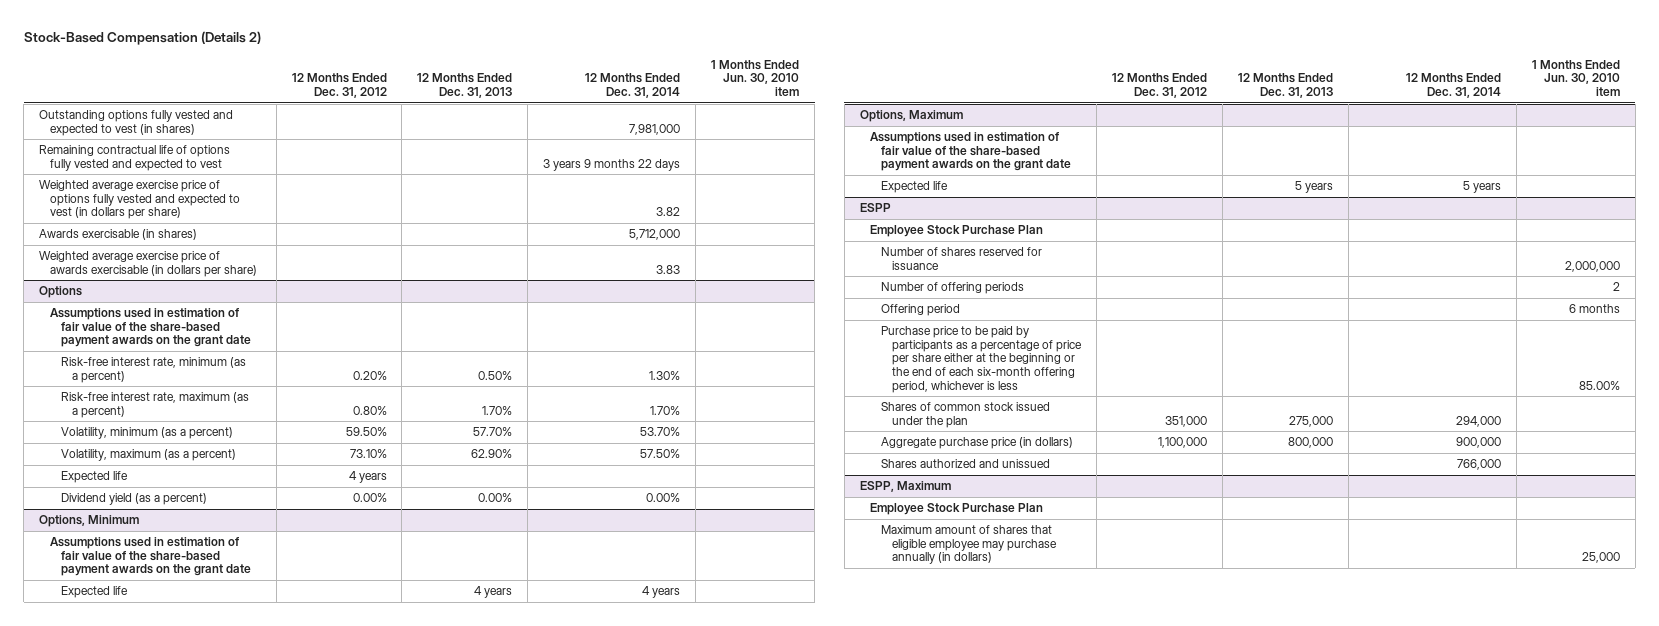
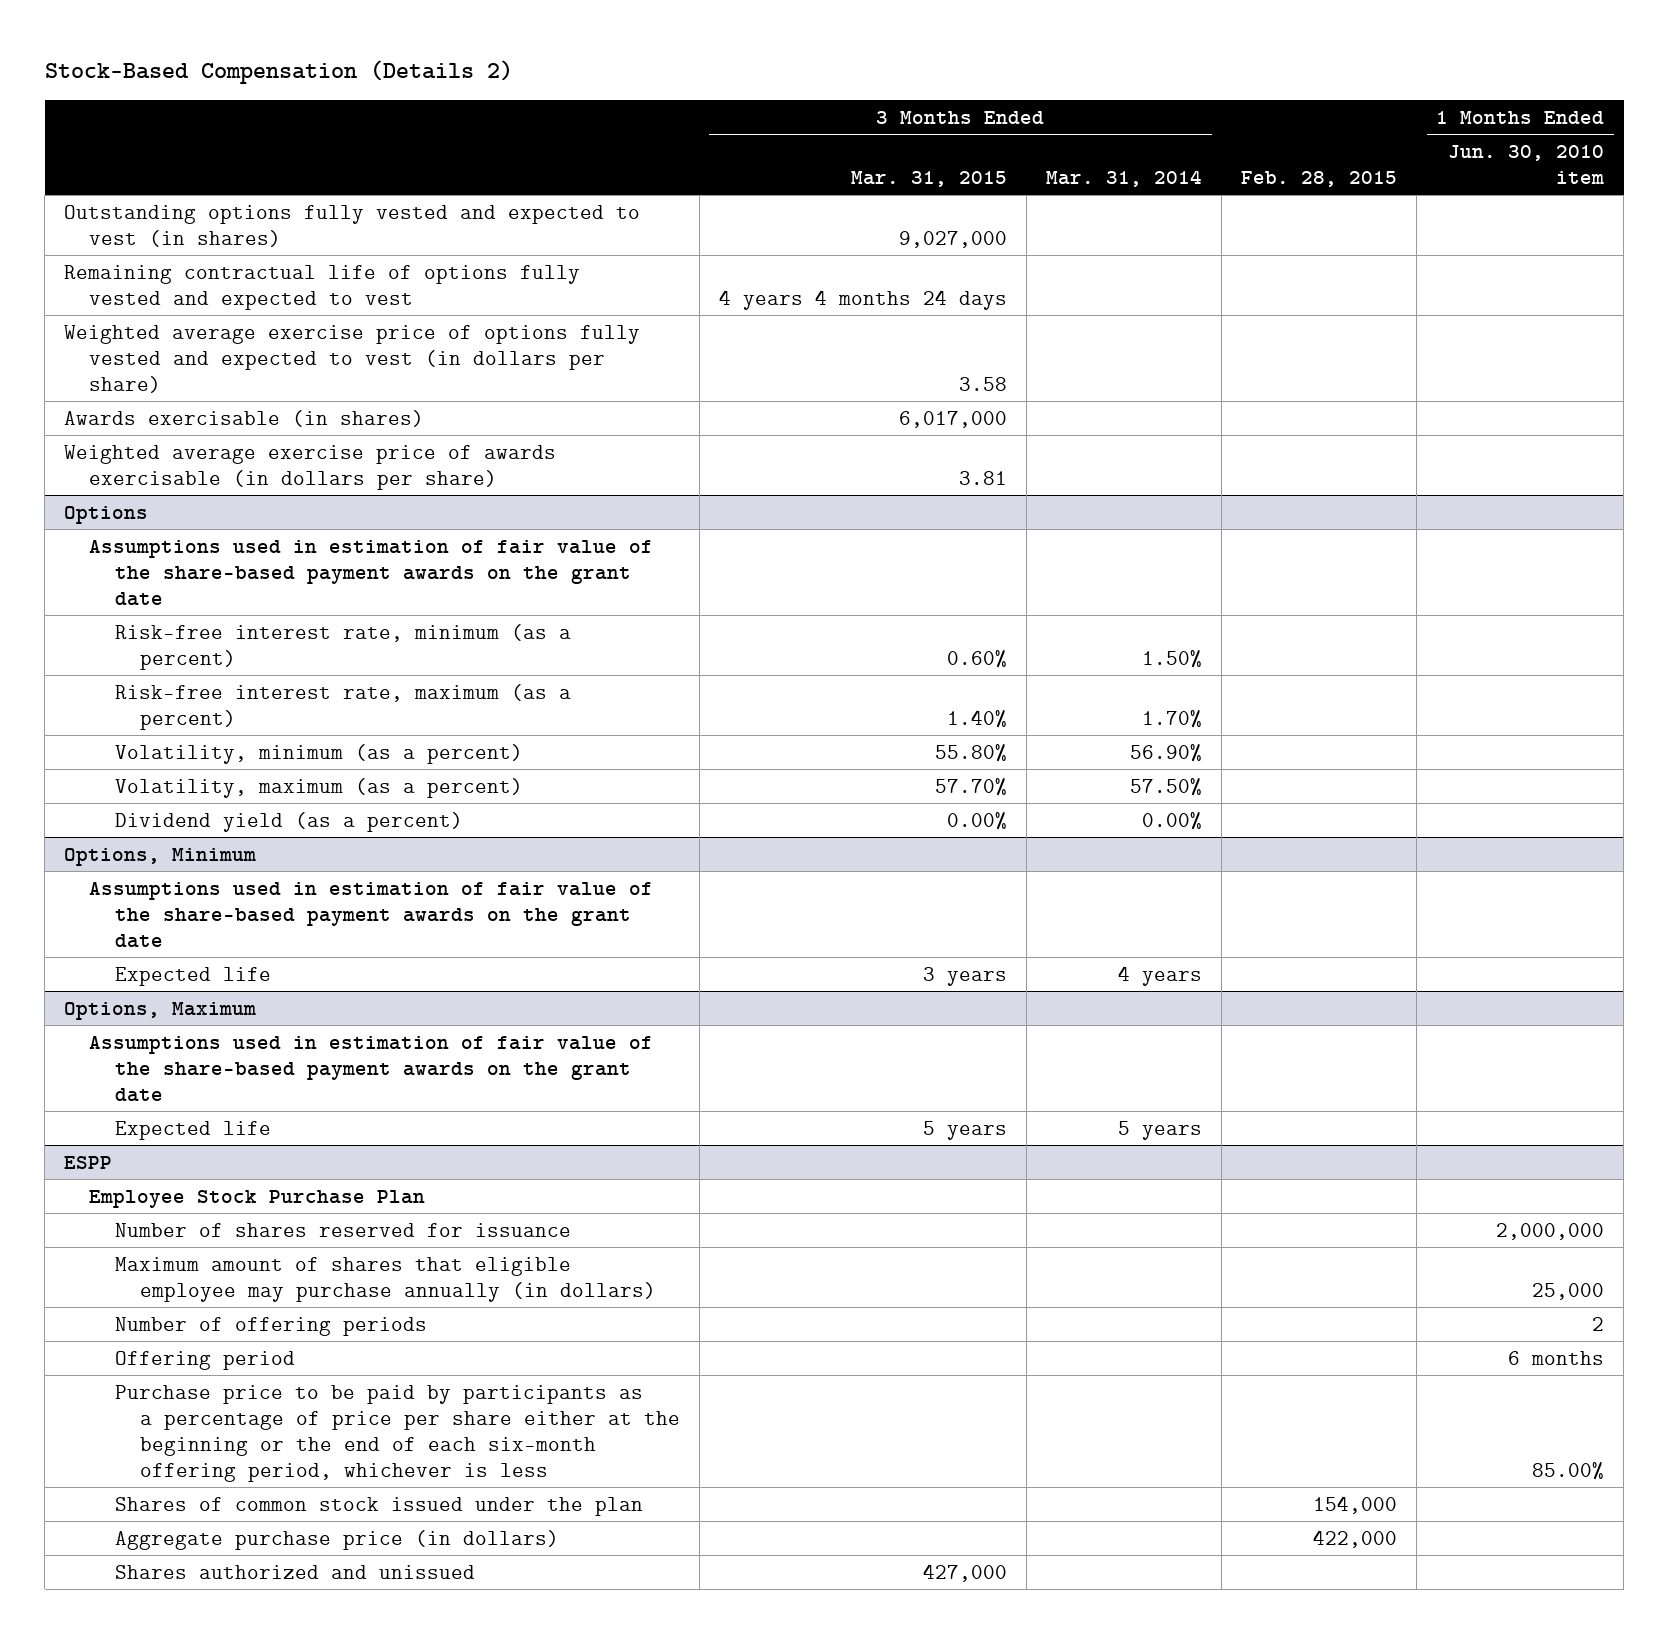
- | 12 Months Ended Dec. 31, 2012 | 12 Months Ended Dec. 31, 2013 | 12 Months Ended Dec. 31, 2014 | 1 Months Ended Jun. 30, 2010 item
+ | 3 Months Ended Mar. 31, 2015 | 3 Months Ended Mar. 31, 2014 | Feb. 28, 2015 | 1 Months Ended Jun. 30, 2010 item
@ Options
- Expected life | 4 years | | |
@ ESPP
+ Maximum amount of shares that eligible employee may purchase annually (in dollars) | | | | 25,000
- ESPP, Maximum
- Employee Stock Purchase Plan
- Maximum amount of shares that eligible employee may purchase annually (in dollars) | | | | 25,000

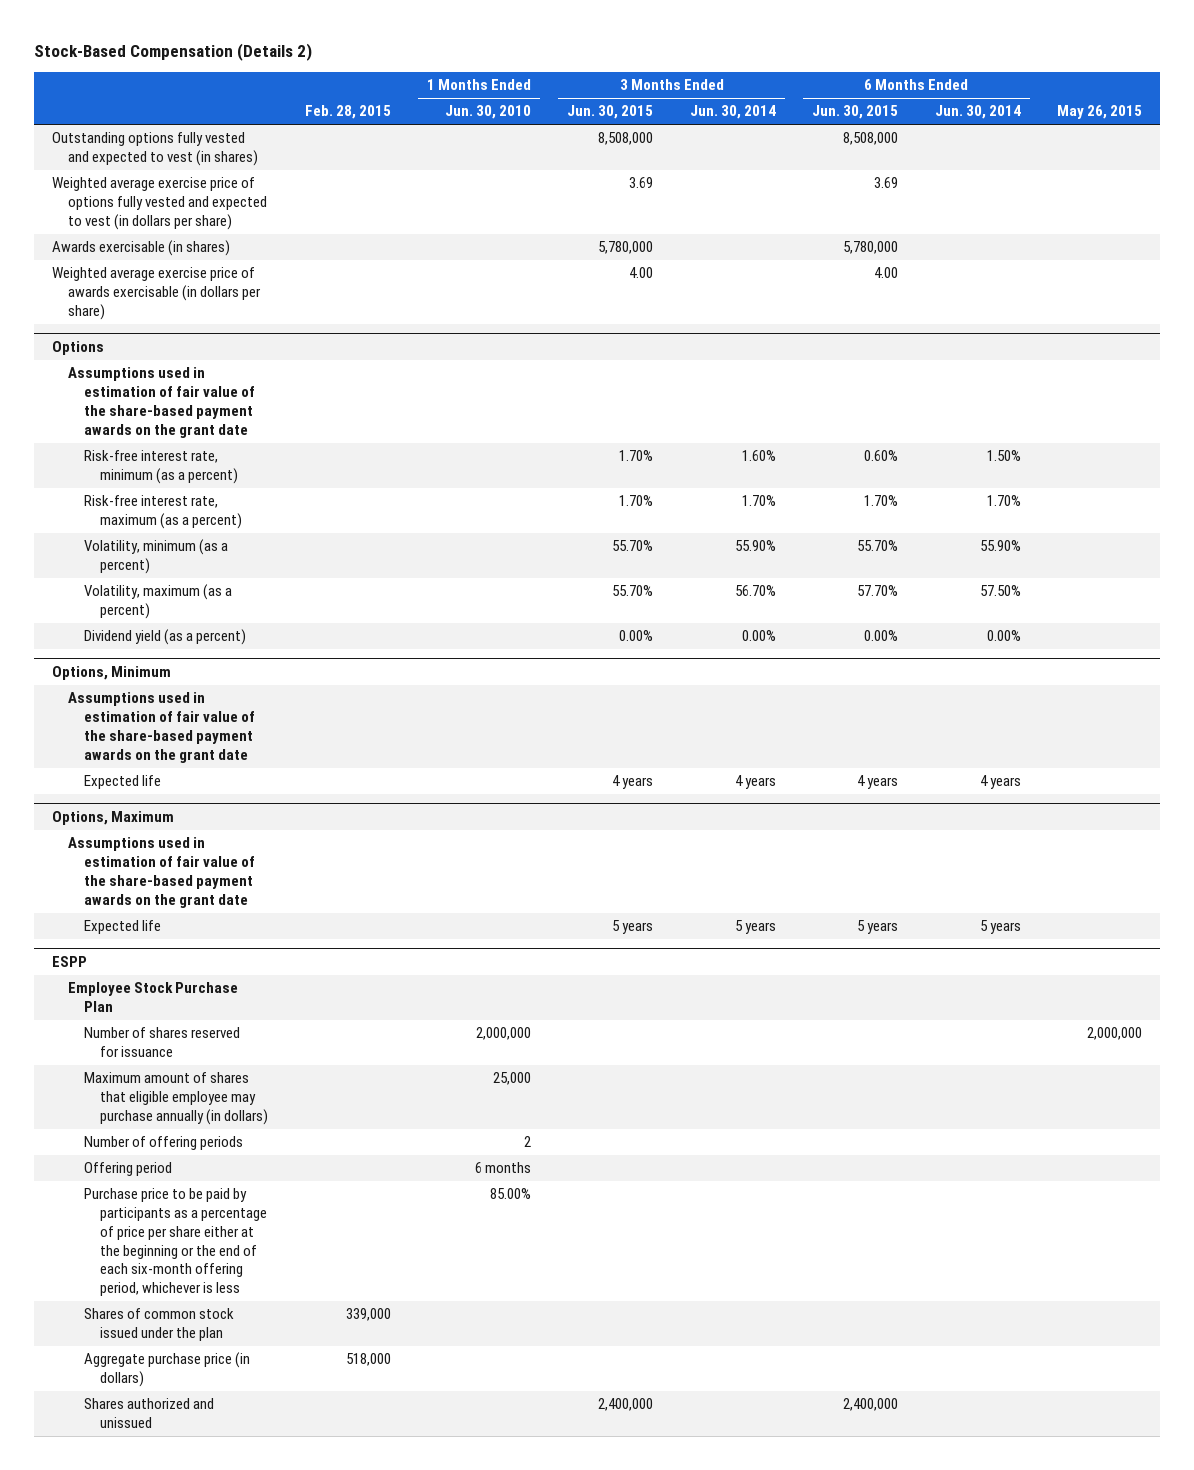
- | 3 Months Ended Mar. 31, 2015 | 3 Months Ended Mar. 31, 2014 | Feb. 28, 2015 | 1 Months Ended Jun. 30, 2010 item
+ | Feb. 28, 2015 | 1 Months Ended Jun. 30, 2010 | 3 Months Ended Jun. 30, 2015 | 3 Months Ended Jun. 30, 2014 | 6 Months Ended Jun. 30, 2015 | 6 Months Ended Jun. 30, 2014 | May 26, 2015
- Remaining contractual life of options fully vested and expected to vest | 4 years 4 months 24 days | | |
@ ESPP
- Shares of common stock issued under the plan | | | 154,000 |
- Aggregate purchase price (in dollars) | | | 422,000 |
+ Shares of common stock issued under the plan | 339,000 | | | | | |
+ Aggregate purchase price (in dollars) | 518,000 | | | | | |

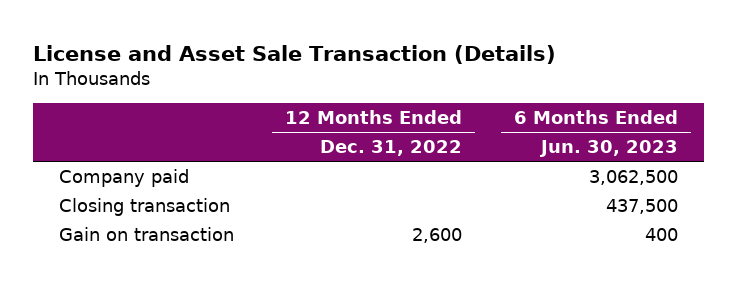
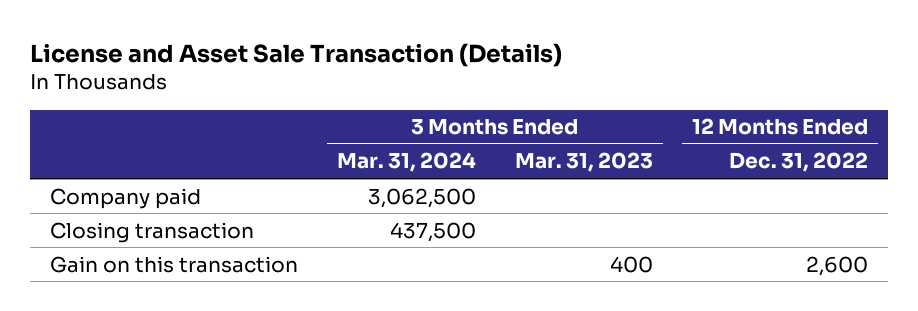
- | 12 Months Ended Dec. 31, 2022 | 6 Months Ended Jun. 30, 2023
+ | 3 Months Ended Mar. 31, 2024 | 3 Months Ended Mar. 31, 2023 | 12 Months Ended Dec. 31, 2022
- Gain on transaction | 2,600 | 400
+ Gain on this transaction | | 400 | 2,600

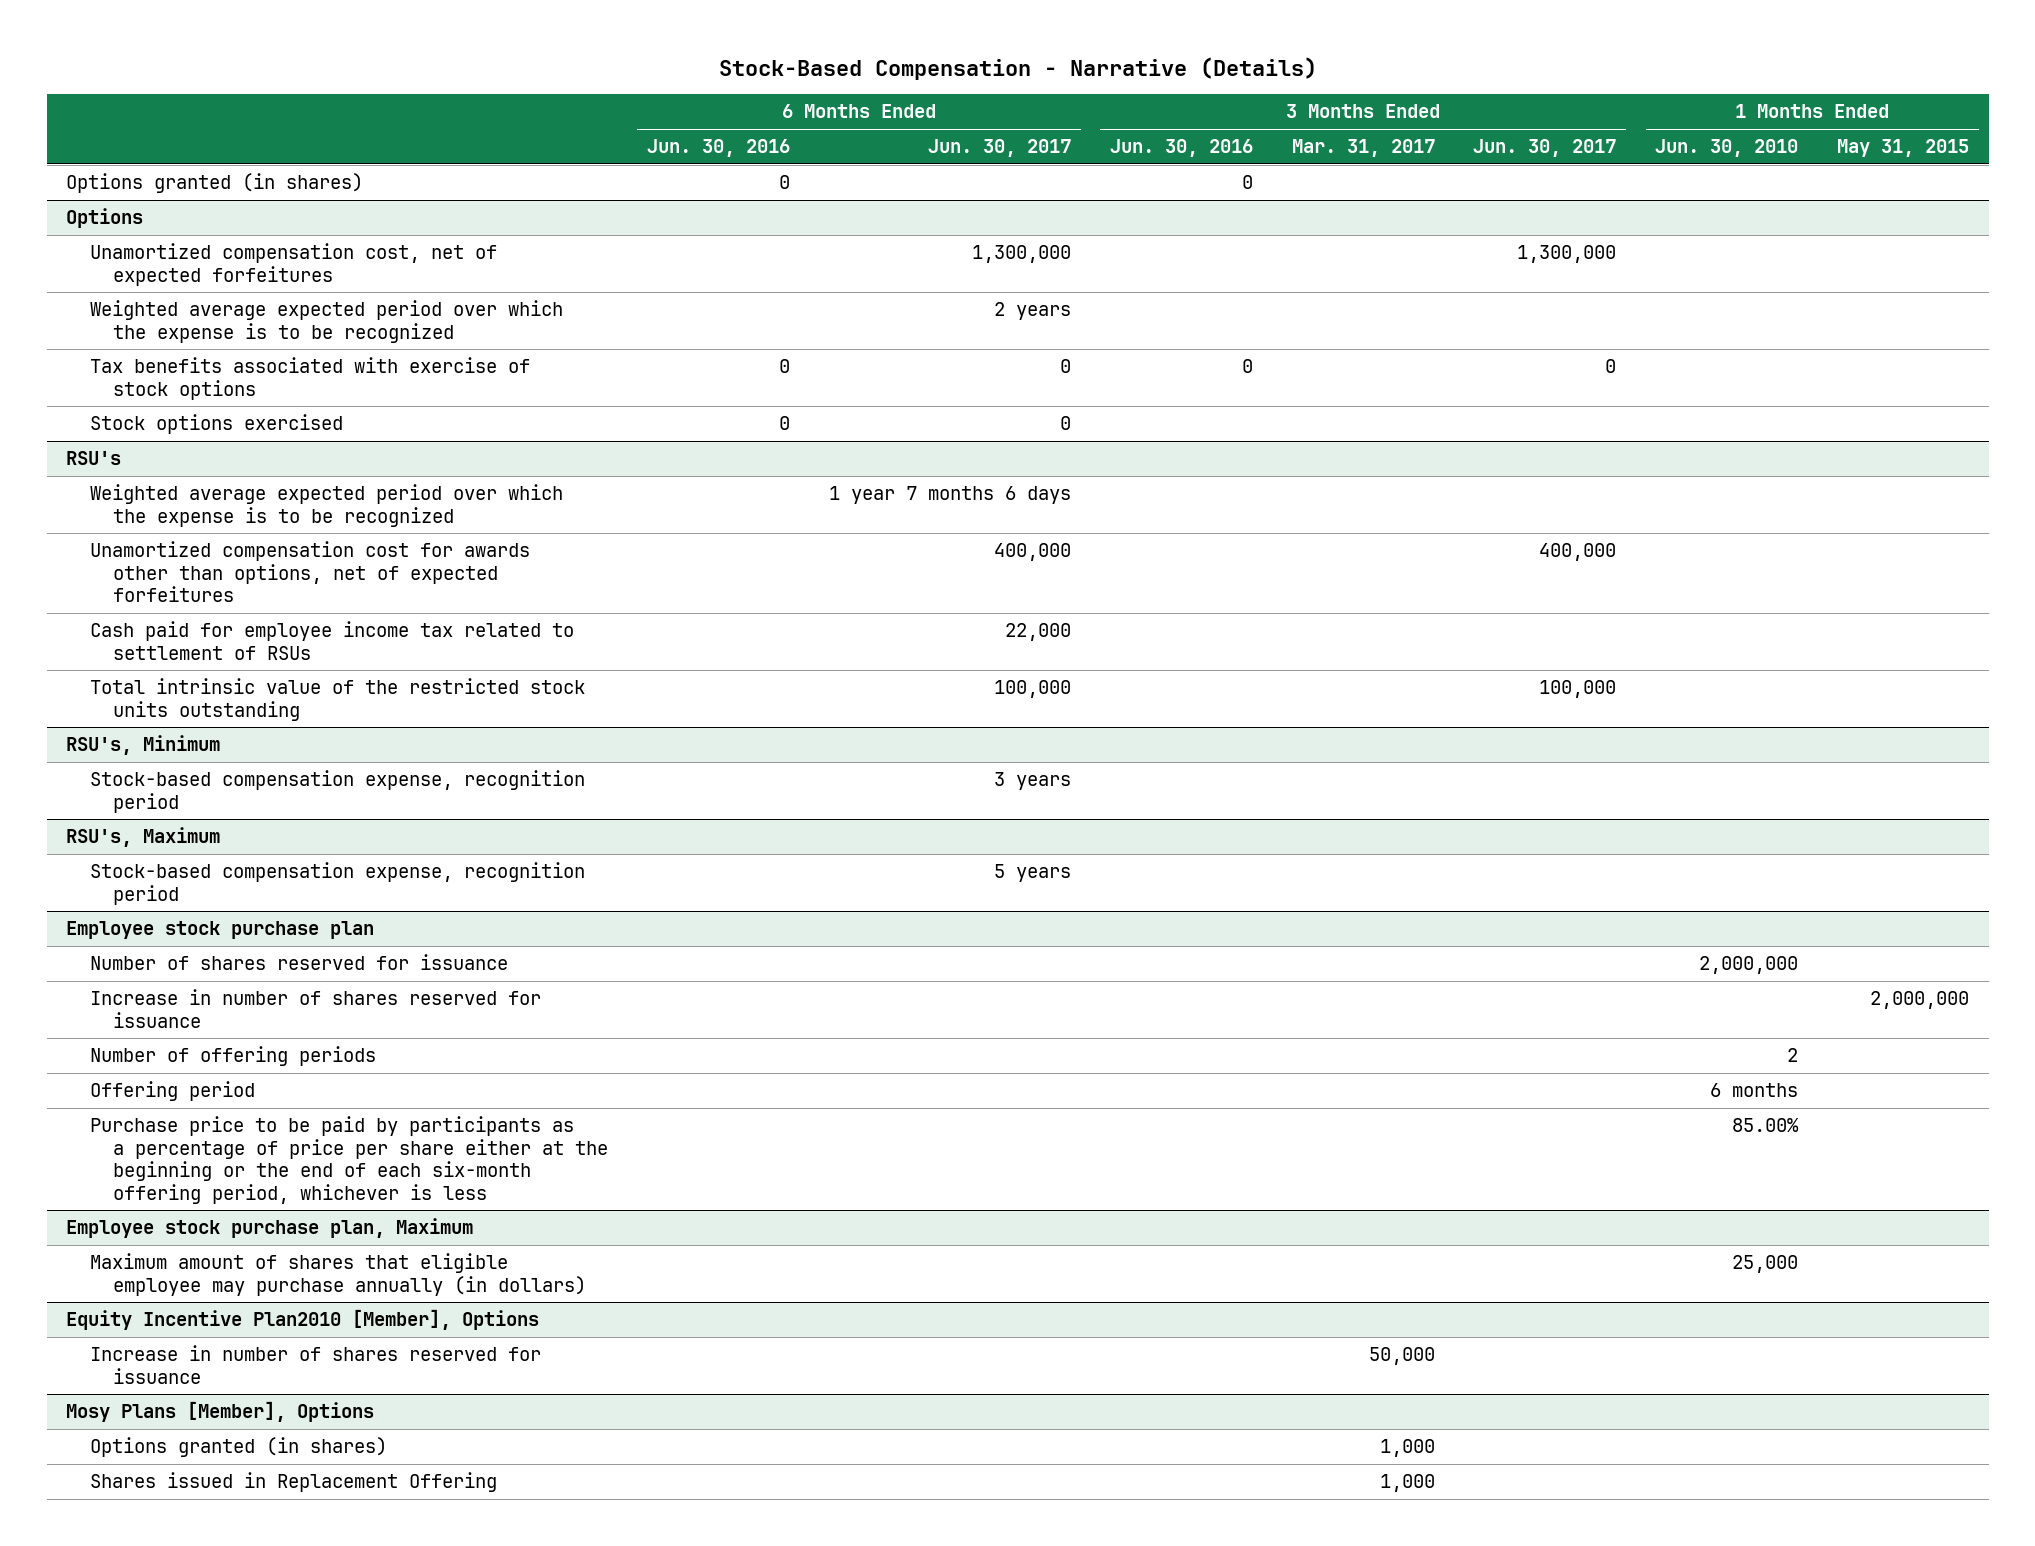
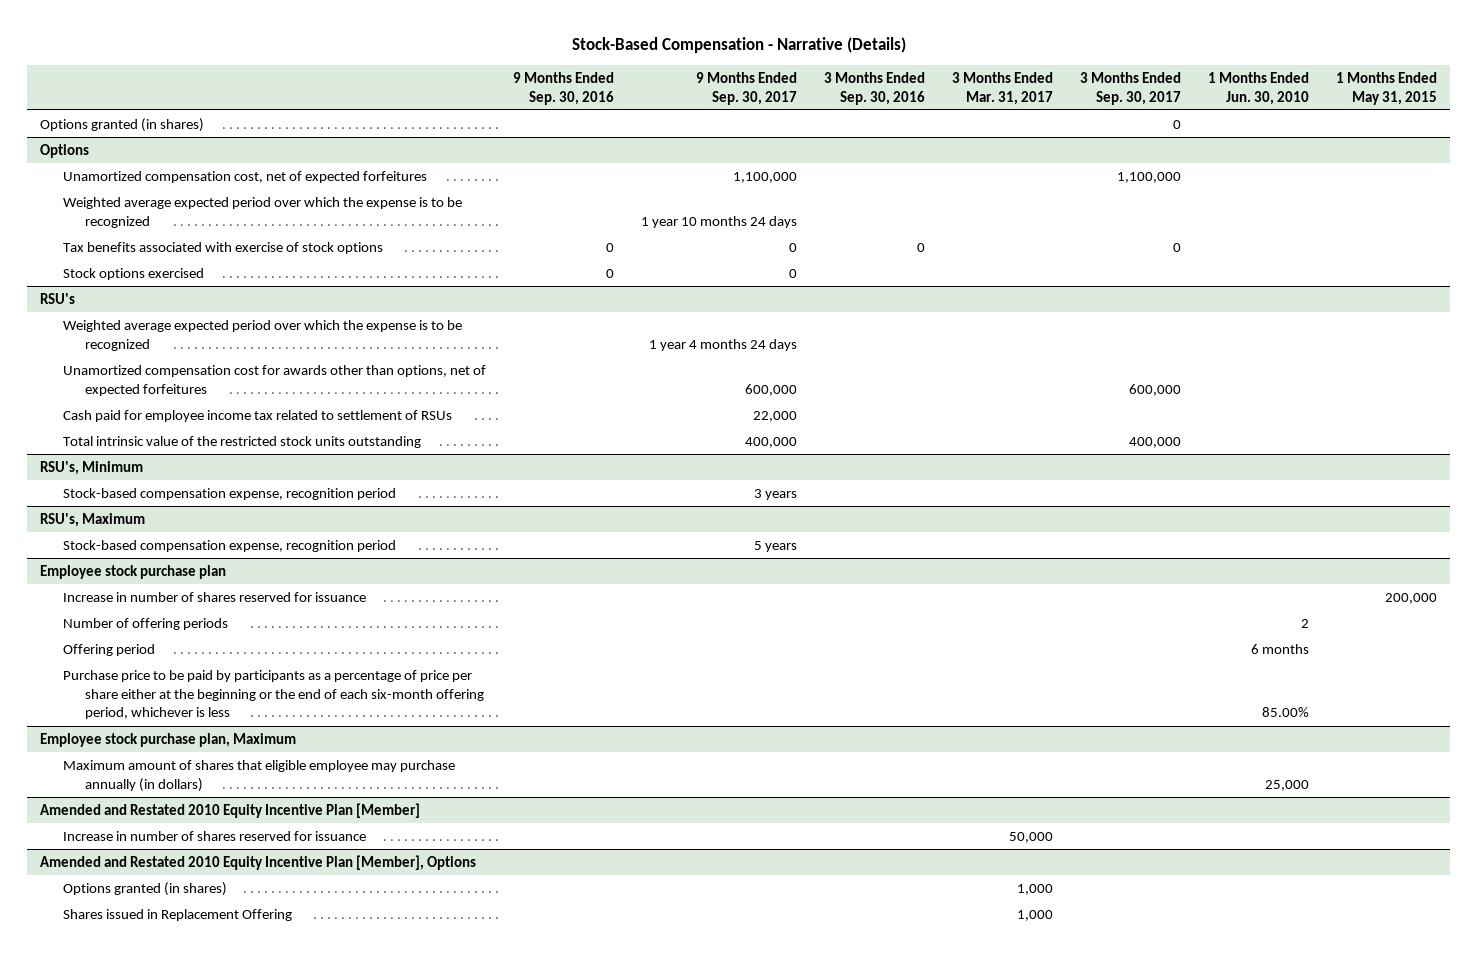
- | 6 Months Ended Jun. 30, 2016 | 6 Months Ended Jun. 30, 2017 | 3 Months Ended Jun. 30, 2016 | 3 Months Ended Mar. 31, 2017 | 3 Months Ended Jun. 30, 2017 | 1 Months Ended Jun. 30, 2010 | 1 Months Ended May 31, 2015
+ | 9 Months Ended Sep. 30, 2016 | 9 Months Ended Sep. 30, 2017 | 3 Months Ended Sep. 30, 2016 | 3 Months Ended Mar. 31, 2017 | 3 Months Ended Sep. 30, 2017 | 1 Months Ended Jun. 30, 2010 | 1 Months Ended May 31, 2015
@ Employee stock purchase plan
- Number of shares reserved for issuance | | | | | | 2,000,000 |
- Increase in number of shares reserved for issuance | | | | | | | 2,000,000
+ Increase in number of shares reserved for issuance | | | | | | | 200,000
- Equity Incentive Plan2010 [Member], Options
+ Amended and Restated 2010 Equity Incentive Plan [Member]
- Mosy Plans [Member], Options
+ Amended and Restated 2010 Equity Incentive Plan [Member], Options

